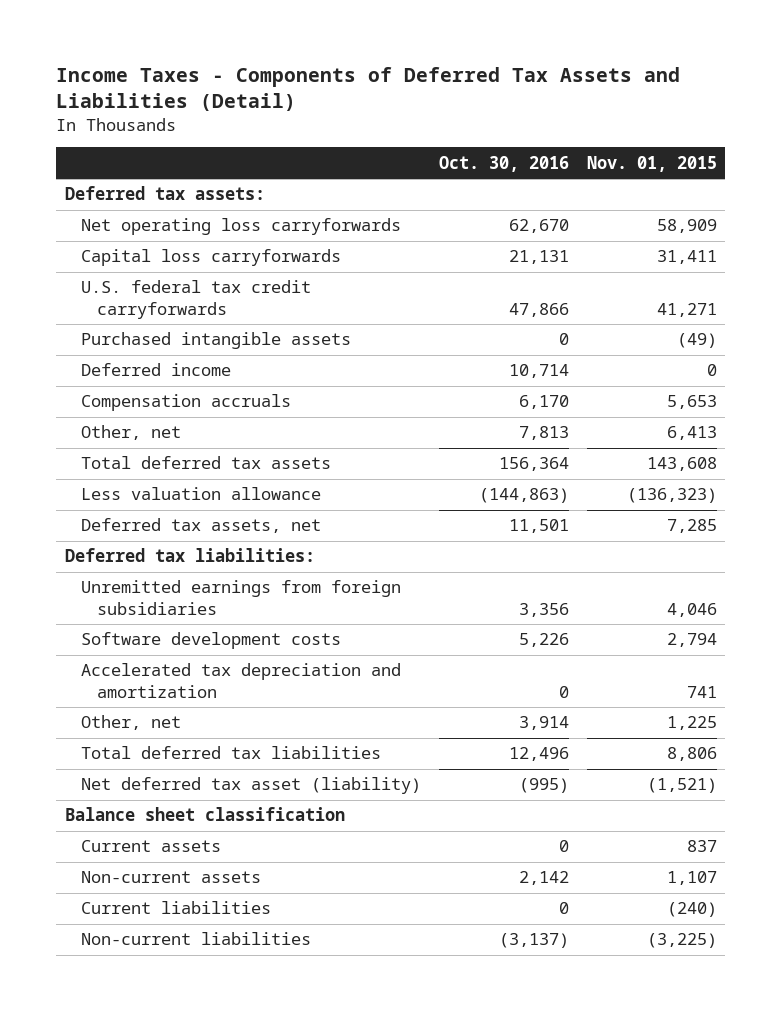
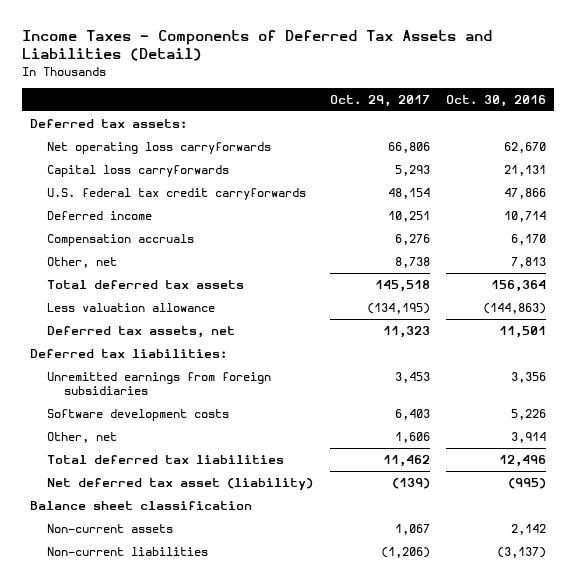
- | Oct. 30, 2016 | Nov. 01, 2015
+ | Oct. 29, 2017 | Oct. 30, 2016
- Purchased intangible assets | 0 | (49)
- Accelerated tax depreciation and amortization | 0 | 741
- Current assets | 0 | 837
- Current liabilities | 0 | (240)

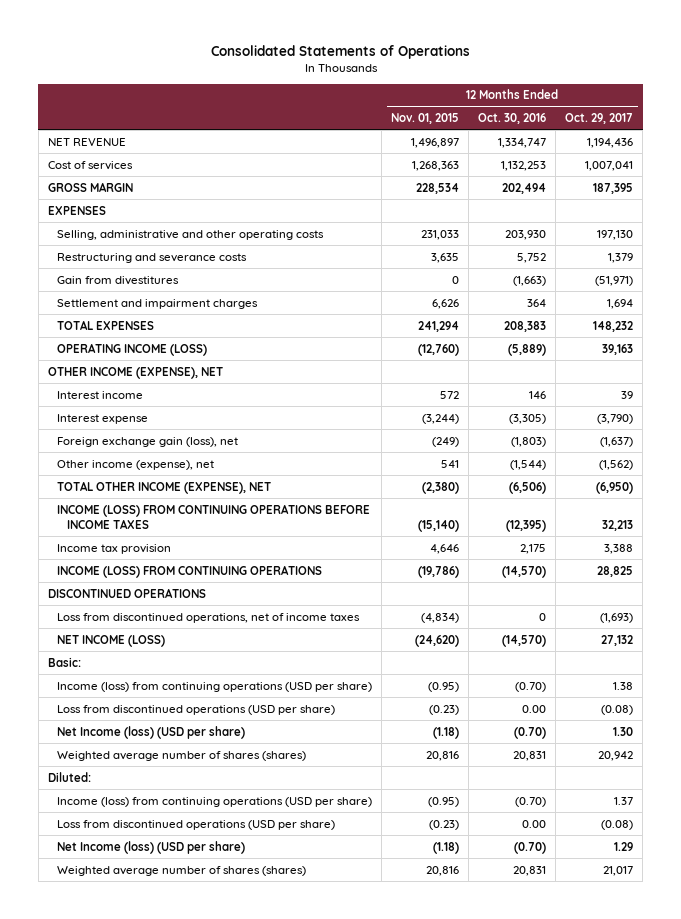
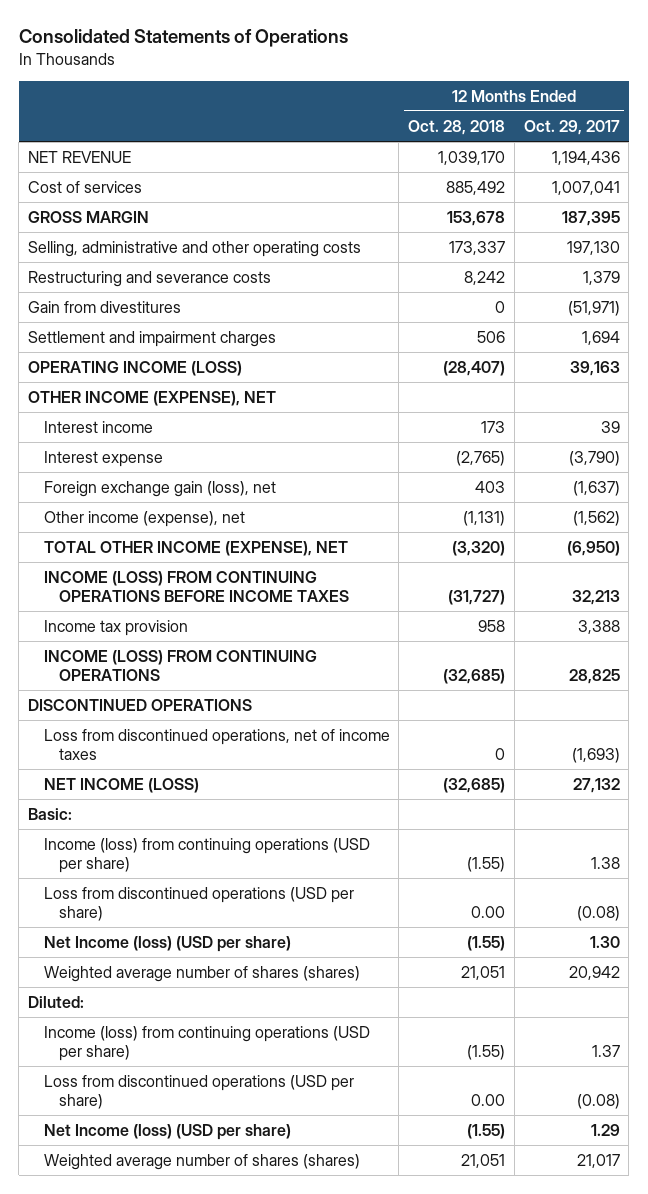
- | 12 Months Ended Nov. 01, 2015 | 12 Months Ended Oct. 30, 2016 | 12 Months Ended Oct. 29, 2017
+ | 12 Months Ended Oct. 28, 2018 | 12 Months Ended Oct. 29, 2017
- EXPENSES
- TOTAL EXPENSES | 241,294 | 208,383 | 148,232

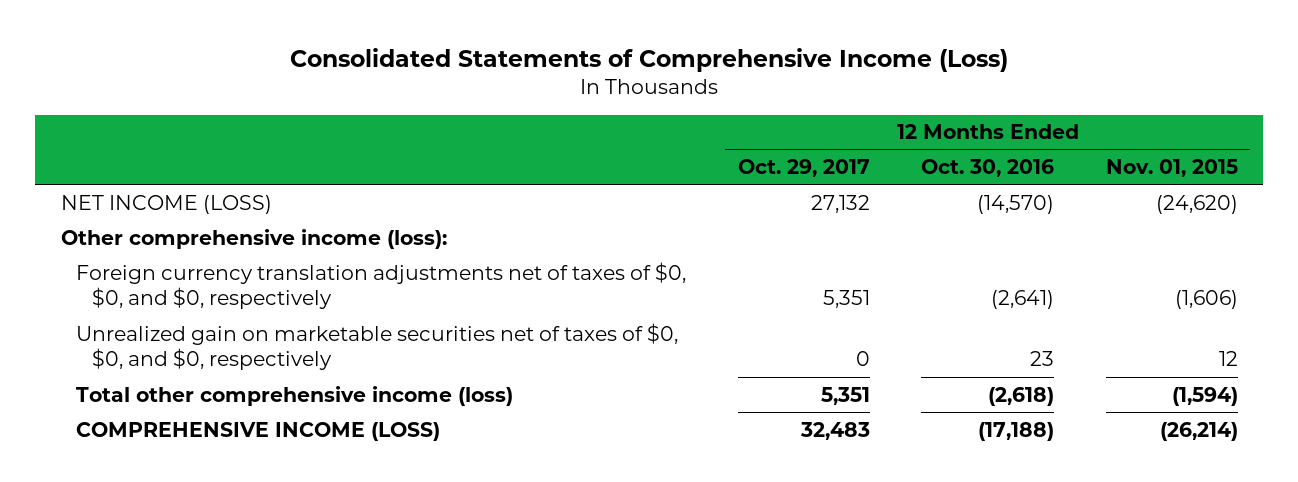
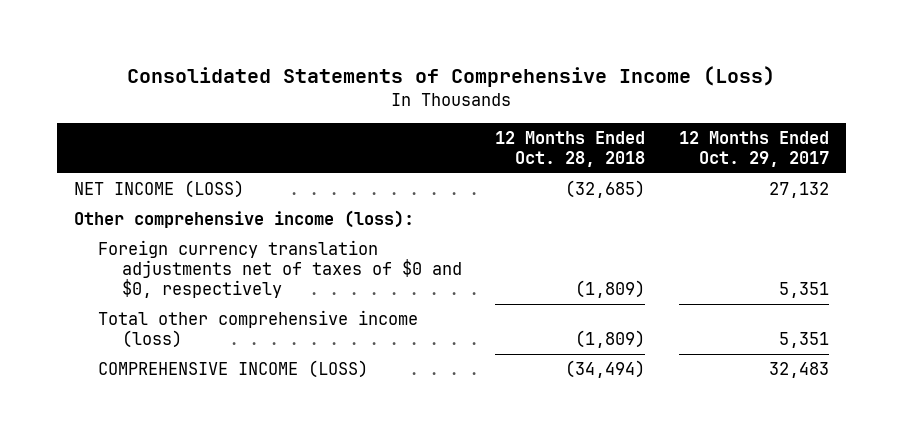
- | 12 Months Ended Oct. 29, 2017 | 12 Months Ended Oct. 30, 2016 | 12 Months Ended Nov. 01, 2015
+ | 12 Months Ended Oct. 28, 2018 | 12 Months Ended Oct. 29, 2017
- Foreign currency translation adjustments net of taxes of $0, $0, and $0, respectively | 5,351 | (2,641) | (1,606)
- Unrealized gain on marketable securities net of taxes of $0, $0, and $0, respectively | 0 | 23 | 12
+ Foreign currency translation adjustments net of taxes of $0 and $0, respectively | (1,809) | 5,351

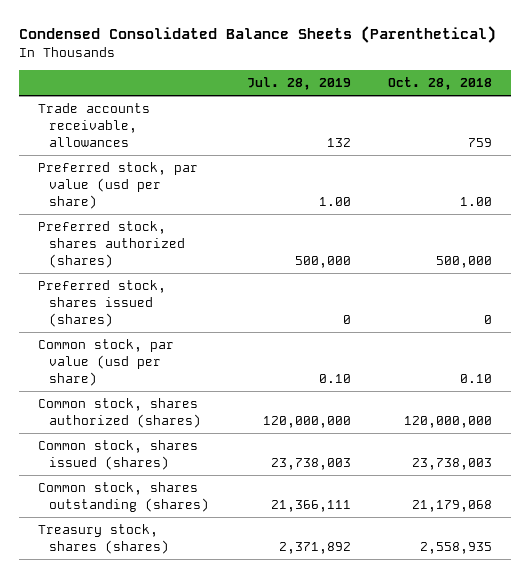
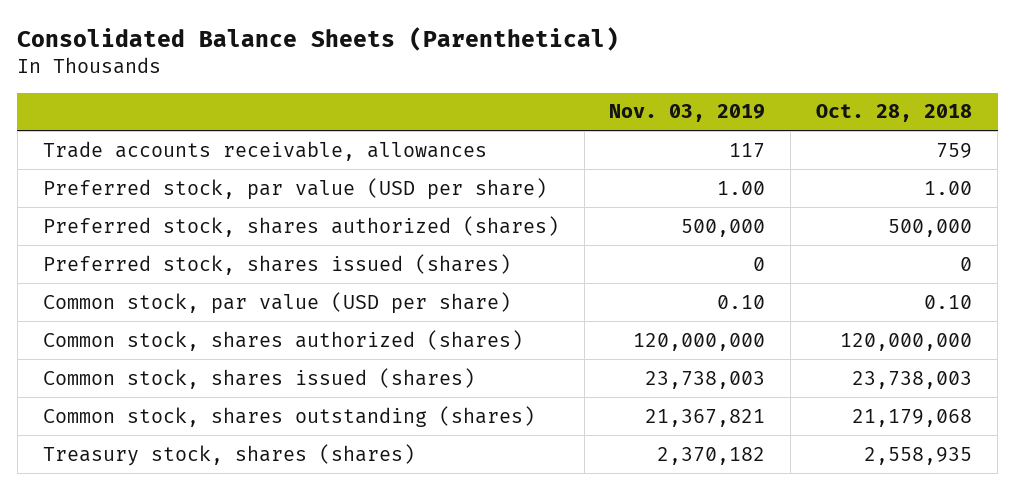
- Condensed Consolidated Balance Sheets (Parenthetical)
+ Consolidated Balance Sheets (Parenthetical)
- | Jul. 28, 2019 | Oct. 28, 2018
+ | Nov. 03, 2019 | Oct. 28, 2018
- Preferred stock, par value (usd per share) | 1.00 | 1.00
+ Preferred stock, par value (USD per share) | 1.00 | 1.00
- Common stock, par value (usd per share) | 0.10 | 0.10
+ Common stock, par value (USD per share) | 0.10 | 0.10

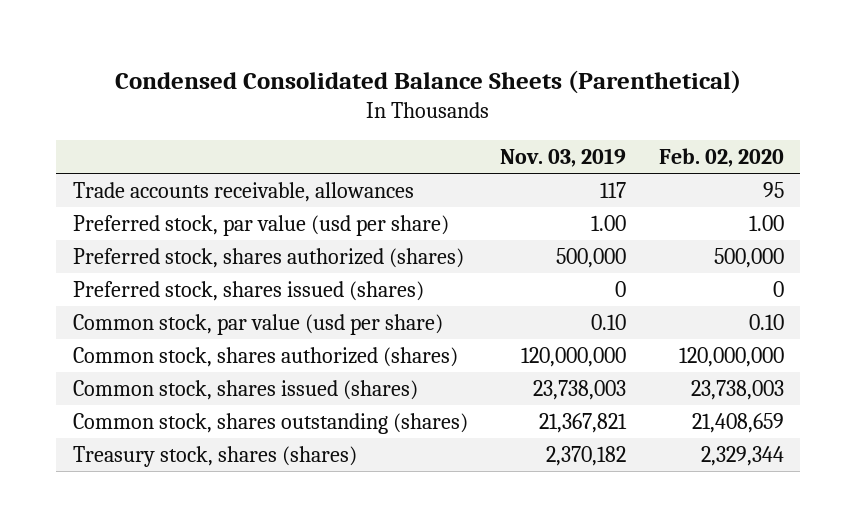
- Consolidated Balance Sheets (Parenthetical)
+ Condensed Consolidated Balance Sheets (Parenthetical)
- | Nov. 03, 2019 | Oct. 28, 2018
+ | Nov. 03, 2019 | Feb. 02, 2020
- Preferred stock, par value (USD per share) | 1.00 | 1.00
+ Preferred stock, par value (usd per share) | 1.00 | 1.00
- Common stock, par value (USD per share) | 0.10 | 0.10
+ Common stock, par value (usd per share) | 0.10 | 0.10

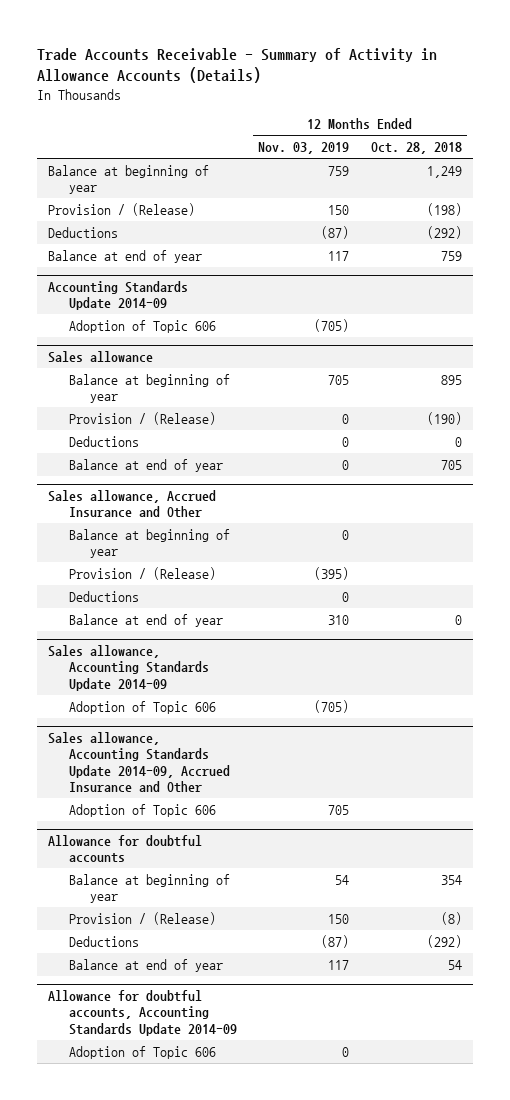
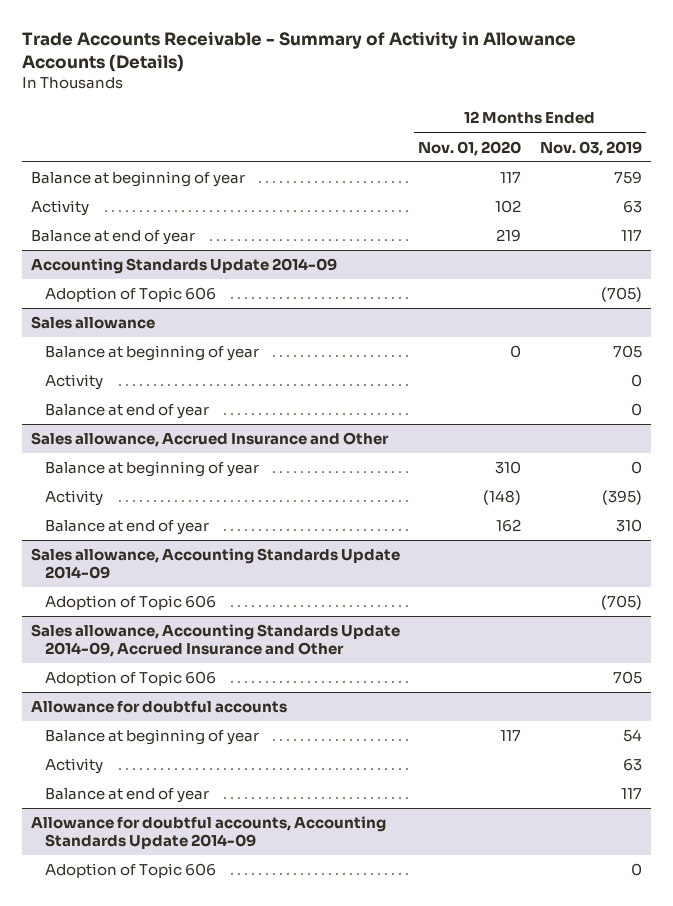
- | 12 Months Ended Nov. 03, 2019 | 12 Months Ended Oct. 28, 2018
+ | 12 Months Ended Nov. 01, 2020 | 12 Months Ended Nov. 03, 2019
- Provision / (Release) | 150 | (198)
- Deductions | (87) | (292)
+ Activity | 102 | 63
@ Sales allowance
- Provision / (Release) | 0 | (190)
- Deductions | 0 | 0
+ Activity | | 0
@ Sales allowance, Accrued Insurance and Other
- Provision / (Release) | (395) |
- Deductions | 0 |
+ Activity | (148) | (395)
@ Allowance for doubtful accounts
- Provision / (Release) | 150 | (8)
- Deductions | (87) | (292)
+ Activity | | 63

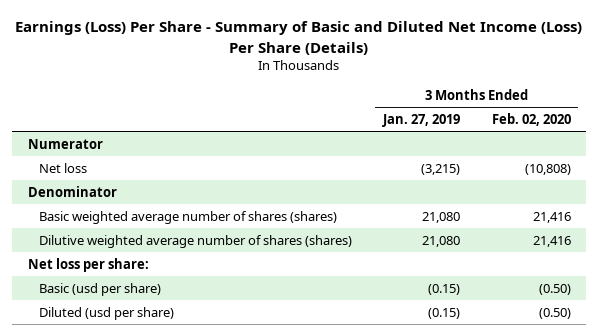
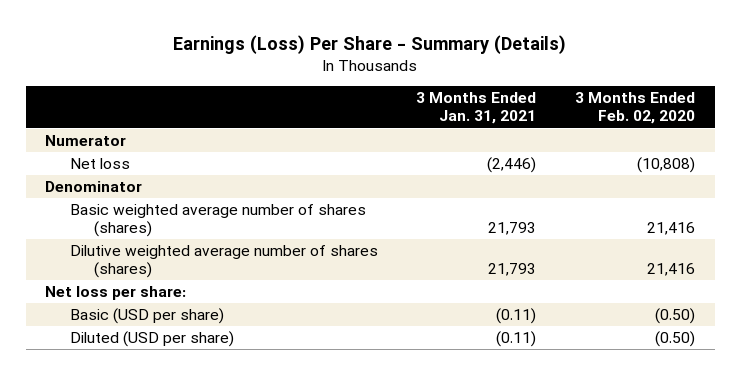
- Earnings (Loss) Per Share - Summary of Basic and Diluted Net Income (Loss) Per Share (Details)
+ Earnings (Loss) Per Share - Summary (Details)
- | 3 Months Ended Jan. 27, 2019 | 3 Months Ended Feb. 02, 2020
+ | 3 Months Ended Jan. 31, 2021 | 3 Months Ended Feb. 02, 2020
- Basic (usd per share) | (0.15) | (0.50)
- Diluted (usd per share) | (0.15) | (0.50)
+ Basic (USD per share) | (0.11) | (0.50)
+ Diluted (USD per share) | (0.11) | (0.50)

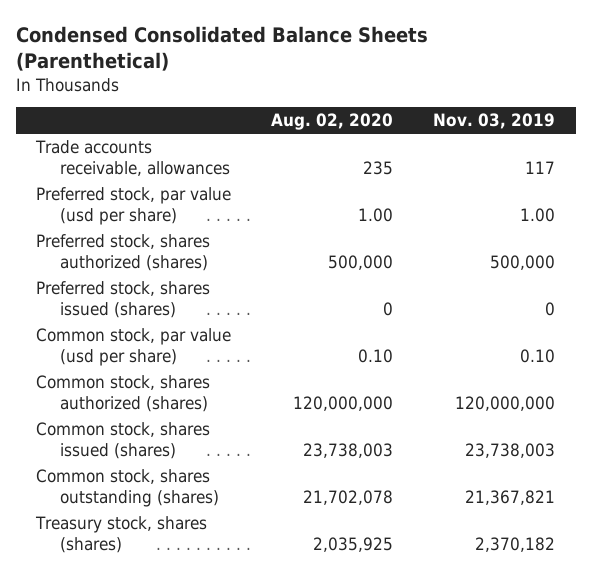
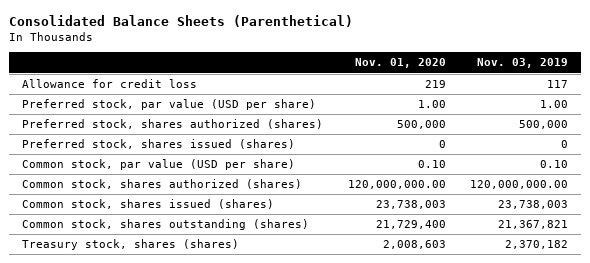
- Condensed Consolidated Balance Sheets (Parenthetical)
+ Consolidated Balance Sheets (Parenthetical)
- | Aug. 02, 2020 | Nov. 03, 2019
+ | Nov. 01, 2020 | Nov. 03, 2019
- Trade accounts receivable, allowances | 235 | 117
- Preferred stock, par value (usd per share) | 1.00 | 1.00
+ Allowance for credit loss | 219 | 117
+ Preferred stock, par value (USD per share) | 1.00 | 1.00
- Common stock, par value (usd per share) | 0.10 | 0.10
- Common stock, shares authorized (shares) | 120,000,000 | 120,000,000
+ Common stock, par value (USD per share) | 0.10 | 0.10
+ Common stock, shares authorized (shares) | 120,000,000.00 | 120,000,000.00

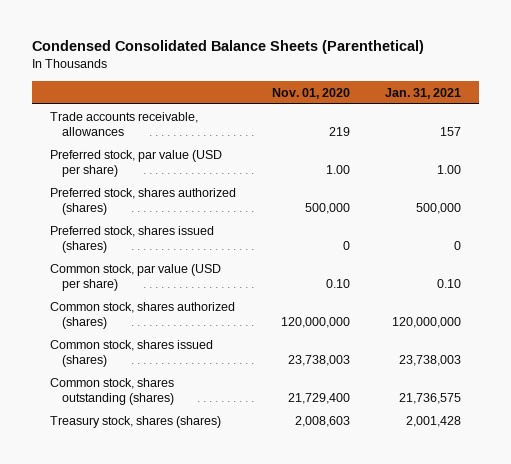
- Consolidated Balance Sheets (Parenthetical)
+ Condensed Consolidated Balance Sheets (Parenthetical)
- | Nov. 01, 2020 | Nov. 03, 2019
+ | Nov. 01, 2020 | Jan. 31, 2021
- Allowance for credit loss | 219 | 117
+ Trade accounts receivable, allowances | 219 | 157
- Common stock, shares authorized (shares) | 120,000,000.00 | 120,000,000.00
+ Common stock, shares authorized (shares) | 120,000,000 | 120,000,000

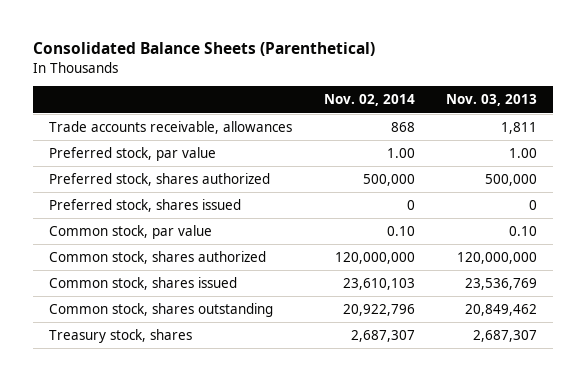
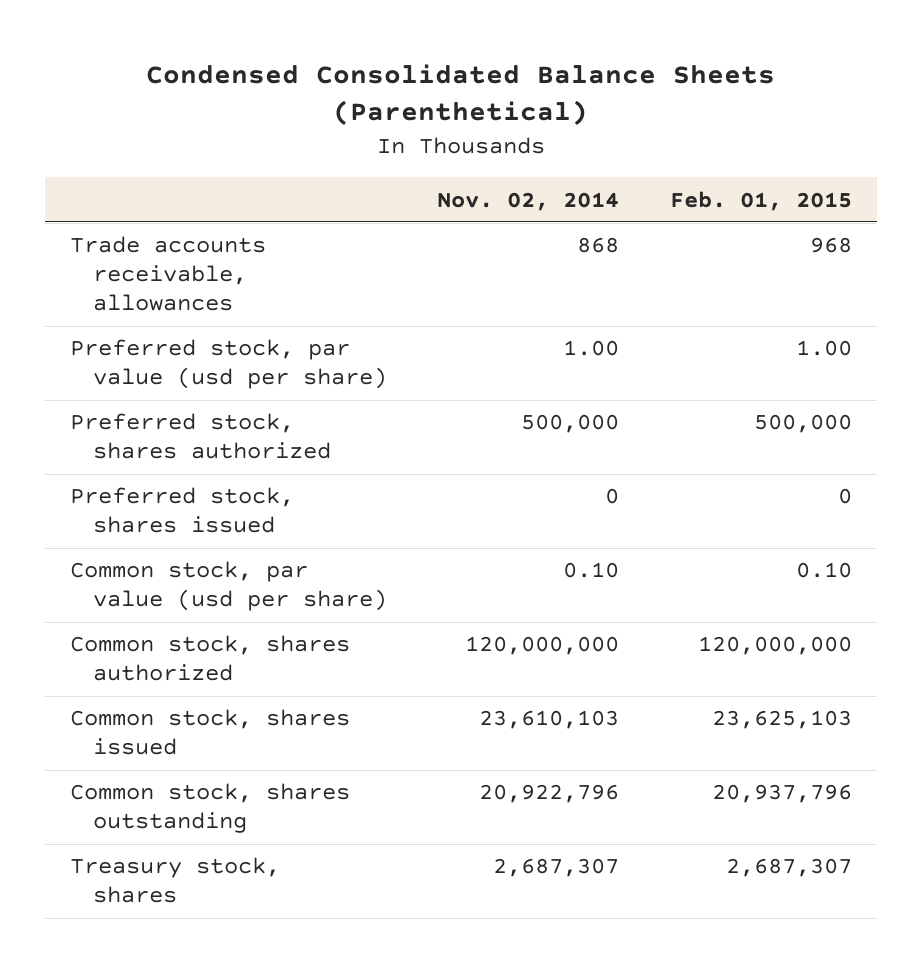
- Consolidated Balance Sheets (Parenthetical)
+ Condensed Consolidated Balance Sheets (Parenthetical)
- | Nov. 02, 2014 | Nov. 03, 2013
+ | Nov. 02, 2014 | Feb. 01, 2015
- Preferred stock, par value | 1.00 | 1.00
+ Preferred stock, par value (usd per share) | 1.00 | 1.00
- Common stock, par value | 0.10 | 0.10
+ Common stock, par value (usd per share) | 0.10 | 0.10

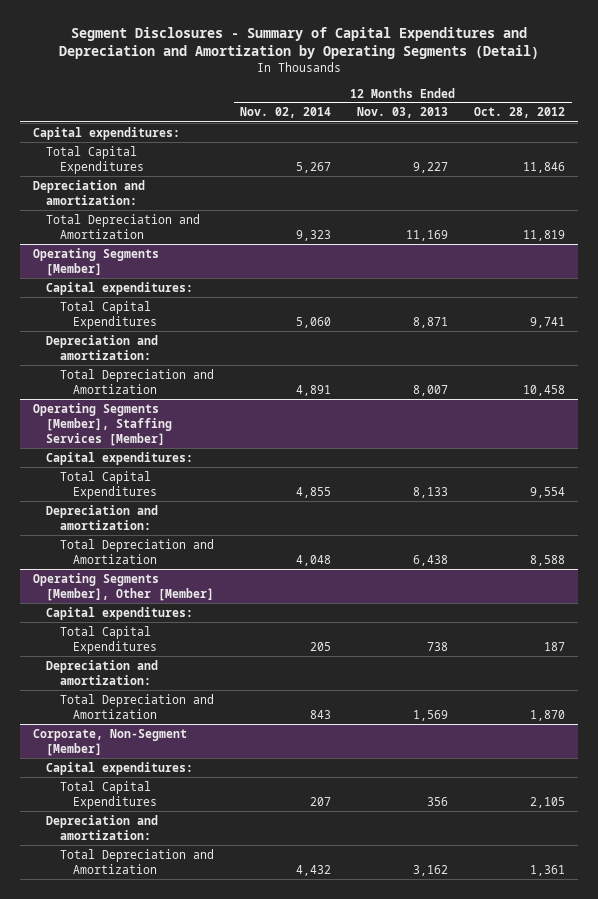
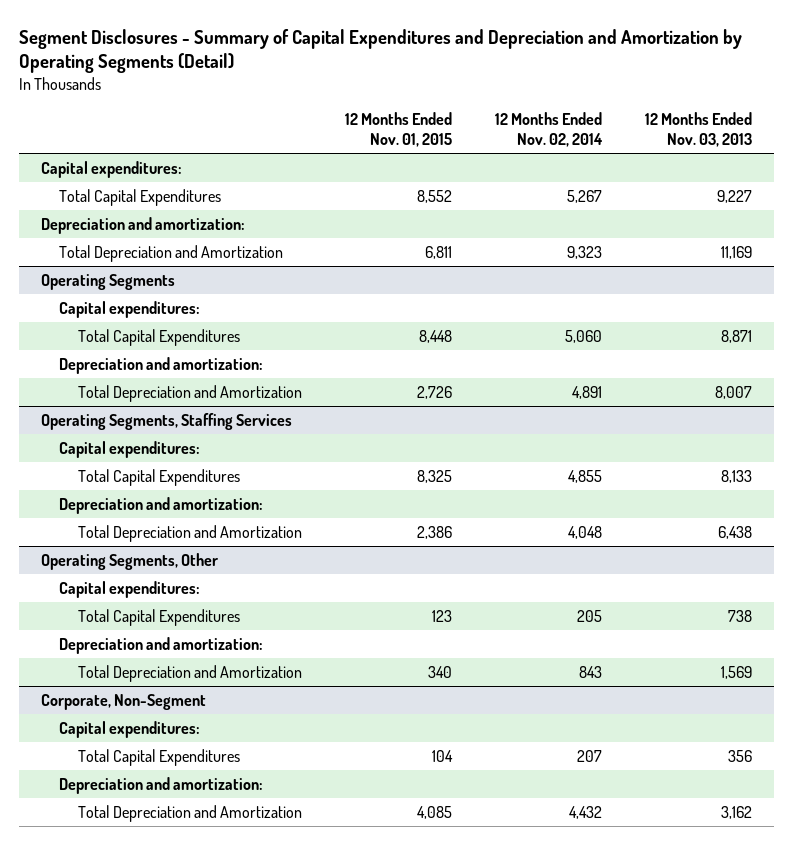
- | 12 Months Ended Nov. 02, 2014 | 12 Months Ended Nov. 03, 2013 | 12 Months Ended Oct. 28, 2012
+ | 12 Months Ended Nov. 01, 2015 | 12 Months Ended Nov. 02, 2014 | 12 Months Ended Nov. 03, 2013
- Operating Segments [Member]
+ Operating Segments
- Operating Segments [Member], Staffing Services [Member]
+ Operating Segments, Staffing Services
- Operating Segments [Member], Other [Member]
+ Operating Segments, Other
- Corporate, Non-Segment [Member]
+ Corporate, Non-Segment

